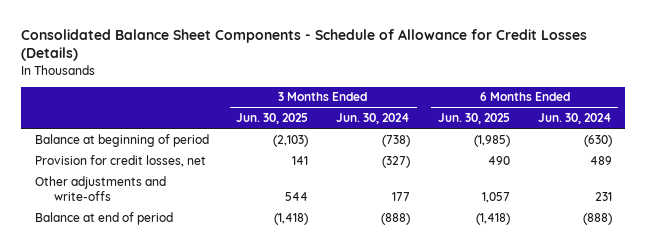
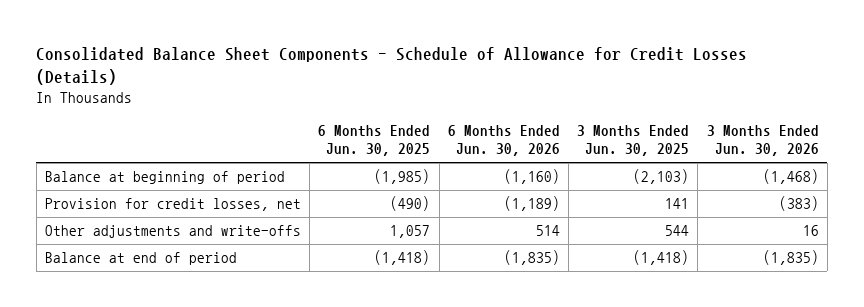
- | 3 Months Ended Jun. 30, 2025 | 3 Months Ended Jun. 30, 2024 | 6 Months Ended Jun. 30, 2025 | 6 Months Ended Jun. 30, 2024
+ | 6 Months Ended Jun. 30, 2025 | 6 Months Ended Jun. 30, 2026 | 3 Months Ended Jun. 30, 2025 | 3 Months Ended Jun. 30, 2026
- Provision for credit losses, net | 141 | (327) | 490 | 489
+ Provision for credit losses, net | (490) | (1,189) | 141 | (383)

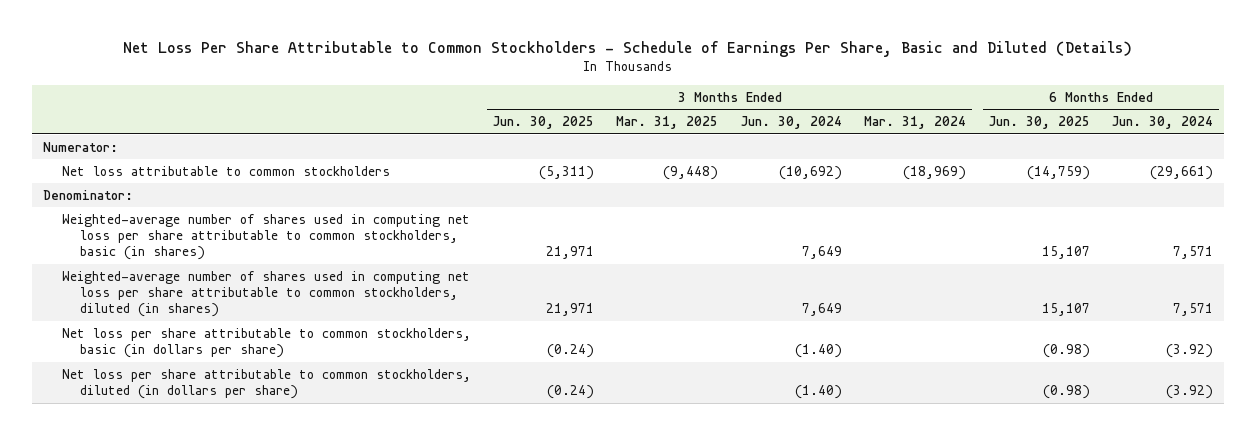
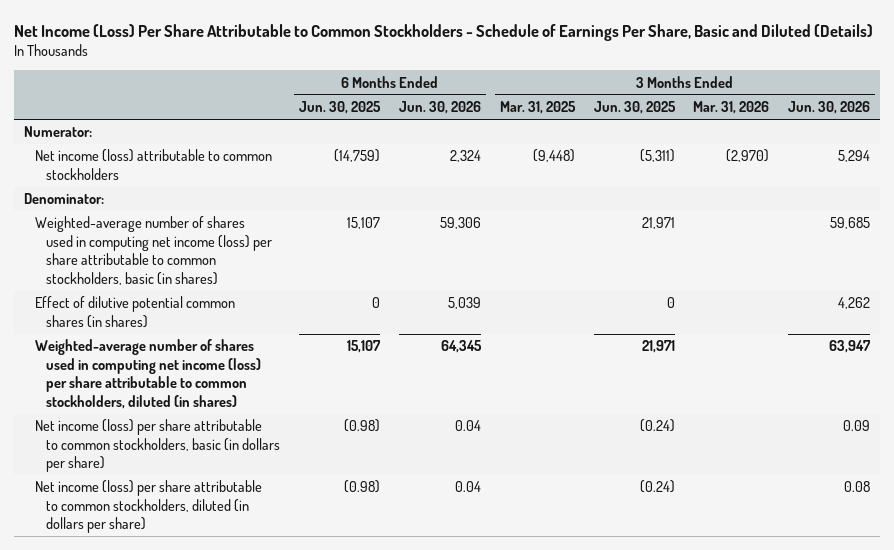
- Net Loss Per Share Attributable to Common Stockholders - Schedule of Earnings Per Share, Basic and Diluted (Details)
+ Net Income (Loss) Per Share Attributable to Common Stockholders - Schedule of Earnings Per Share, Basic and Diluted (Details)
- | 3 Months Ended Jun. 30, 2025 | 3 Months Ended Mar. 31, 2025 | 3 Months Ended Jun. 30, 2024 | 3 Months Ended Mar. 31, 2024 | 6 Months Ended Jun. 30, 2025 | 6 Months Ended Jun. 30, 2024
+ | 6 Months Ended Jun. 30, 2025 | 6 Months Ended Jun. 30, 2026 | 3 Months Ended Mar. 31, 2025 | 3 Months Ended Jun. 30, 2025 | 3 Months Ended Mar. 31, 2026 | 3 Months Ended Jun. 30, 2026
- Net loss attributable to common stockholders | (5,311) | (9,448) | (10,692) | (18,969) | (14,759) | (29,661)
+ Net income (loss) attributable to common stockholders | (14,759) | 2,324 | (9,448) | (5,311) | (2,970) | 5,294
- Weighted-average number of shares used in computing net loss per share attributable to common stockholders, basic (in shares) | 21,971 | | 7,649 | | 15,107 | 7,571
- Weighted-average number of shares used in computing net loss per share attributable to common stockholders, diluted (in shares) | 21,971 | | 7,649 | | 15,107 | 7,571
- Net loss per share attributable to common stockholders, basic (in dollars per share) | (0.24) | | (1.40) | | (0.98) | (3.92)
- Net loss per share attributable to common stockholders, diluted (in dollars per share) | (0.24) | | (1.40) | | (0.98) | (3.92)
+ Weighted-average number of shares used in computing net income (loss) per share attributable to common stockholders, basic (in shares) | 15,107 | 59,306 | | 21,971 | | 59,685
+ Effect of dilutive potential common shares (in shares) | 0 | 5,039 | | 0 | | 4,262
+ Weighted-average number of shares used in computing net income (loss) per share attributable to common stockholders, diluted (in shares) | 15,107 | 64,345 | | 21,971 | | 63,947
+ Net income (loss) per share attributable to common stockholders, basic (in dollars per share) | (0.98) | 0.04 | | (0.24) | | 0.09
+ Net income (loss) per share attributable to common stockholders, diluted (in dollars per share) | (0.98) | 0.04 | | (0.24) | | 0.08

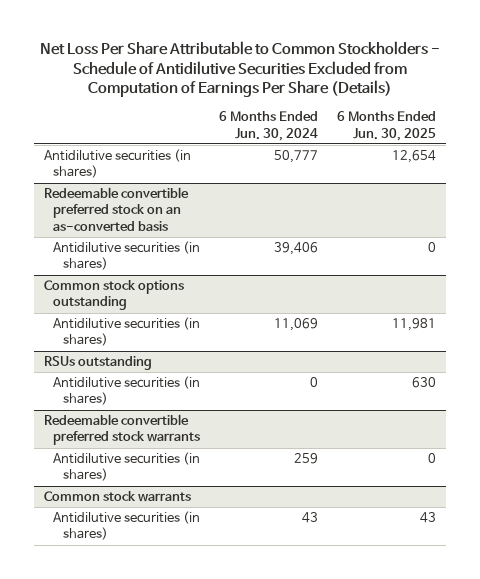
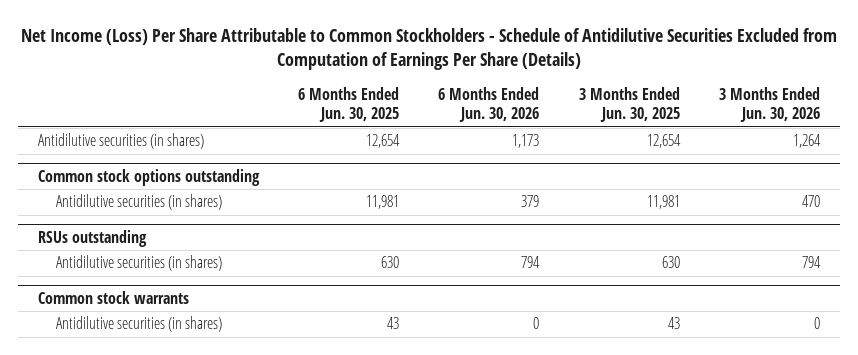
- Net Loss Per Share Attributable to Common Stockholders - Schedule of Antidilutive Securities Excluded from Computation of Earnings Per Share (Details)
+ Net Income (Loss) Per Share Attributable to Common Stockholders - Schedule of Antidilutive Securities Excluded from Computation of Earnings Per Share (Details)
- | 6 Months Ended Jun. 30, 2024 | 6 Months Ended Jun. 30, 2025
+ | 6 Months Ended Jun. 30, 2025 | 6 Months Ended Jun. 30, 2026 | 3 Months Ended Jun. 30, 2025 | 3 Months Ended Jun. 30, 2026
- Redeemable convertible preferred stock on an as-converted basis
- Antidilutive securities (in shares) | 39,406 | 0
- Redeemable convertible preferred stock warrants
- Antidilutive securities (in shares) | 259 | 0

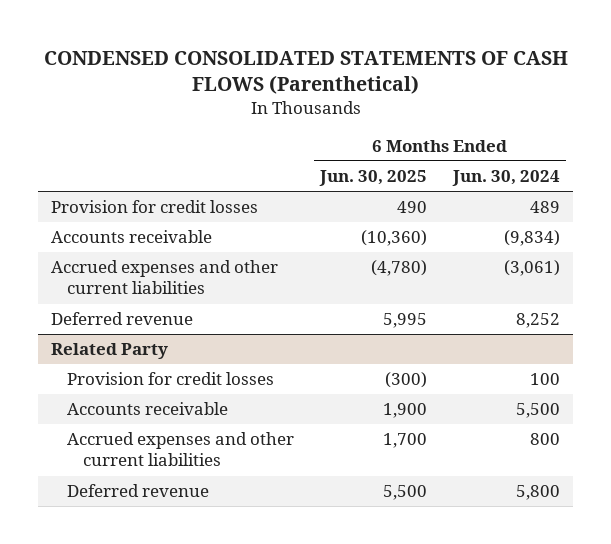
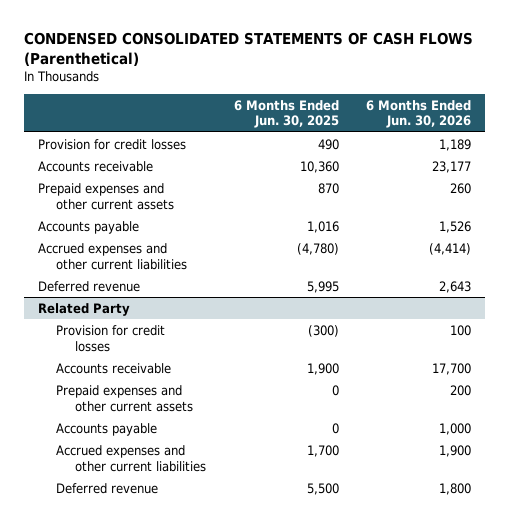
- | 6 Months Ended Jun. 30, 2025 | 6 Months Ended Jun. 30, 2024
+ | 6 Months Ended Jun. 30, 2025 | 6 Months Ended Jun. 30, 2026
- Accounts receivable | (10,360) | (9,834)
+ Accounts receivable | 10,360 | 23,177
+ Prepaid expenses and other current assets | 870 | 260
+ Accounts payable | 1,016 | 1,526
@ Related Party
+ Prepaid expenses and other current assets | 0 | 200
+ Accounts payable | 0 | 1,000

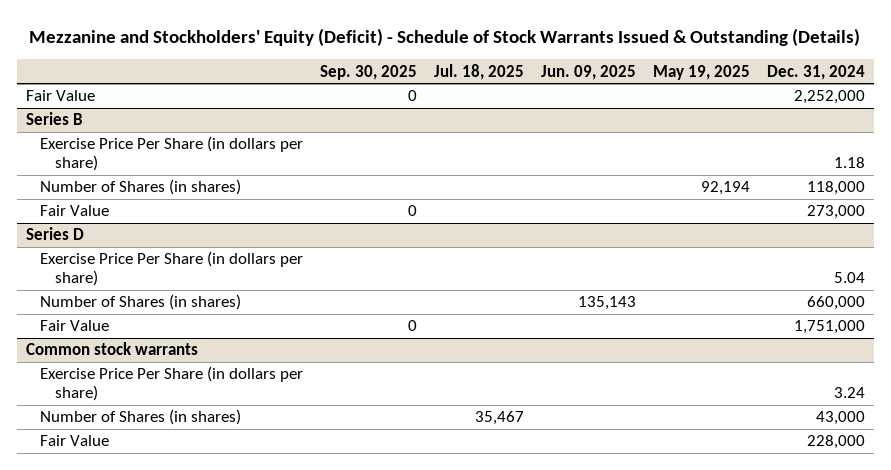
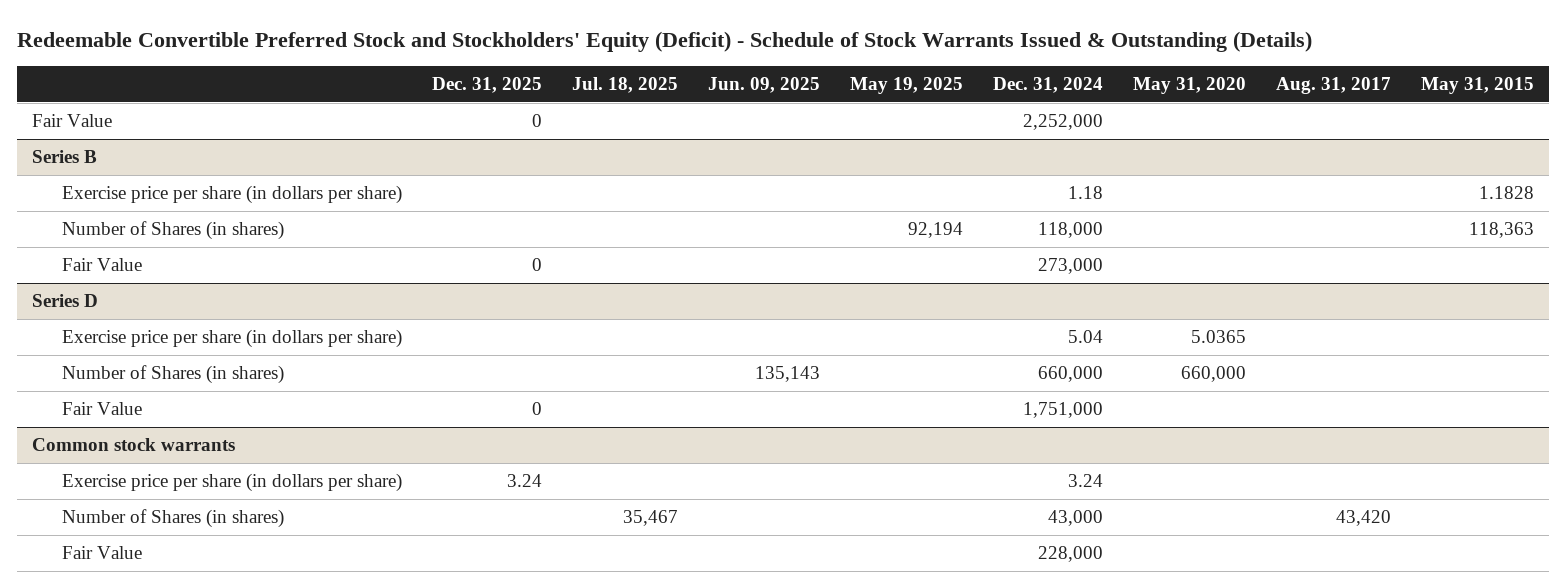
- Mezzanine and Stockholders' Equity (Deficit) - Schedule of Stock Warrants Issued & Outstanding (Details)
+ Redeemable Convertible Preferred Stock and Stockholders' Equity (Deficit) - Schedule of Stock Warrants Issued & Outstanding (Details)
- | Sep. 30, 2025 | Jul. 18, 2025 | Jun. 09, 2025 | May 19, 2025 | Dec. 31, 2024
+ | Dec. 31, 2025 | Jul. 18, 2025 | Jun. 09, 2025 | May 19, 2025 | Dec. 31, 2024 | May 31, 2020 | Aug. 31, 2017 | May 31, 2015
@ Series B
- Exercise Price Per Share (in dollars per share) | | | | | 1.18
+ Exercise price per share (in dollars per share) | | | | | 1.18 | | | 1.1828
@ Series D
- Exercise Price Per Share (in dollars per share) | | | | | 5.04
+ Exercise price per share (in dollars per share) | | | | | 5.04 | 5.0365 | |
@ Common stock warrants
- Exercise Price Per Share (in dollars per share) | | | | | 3.24
+ Exercise price per share (in dollars per share) | 3.24 | | | | 3.24 | | |

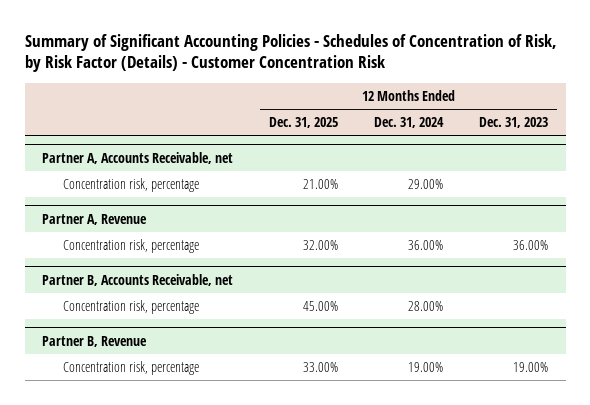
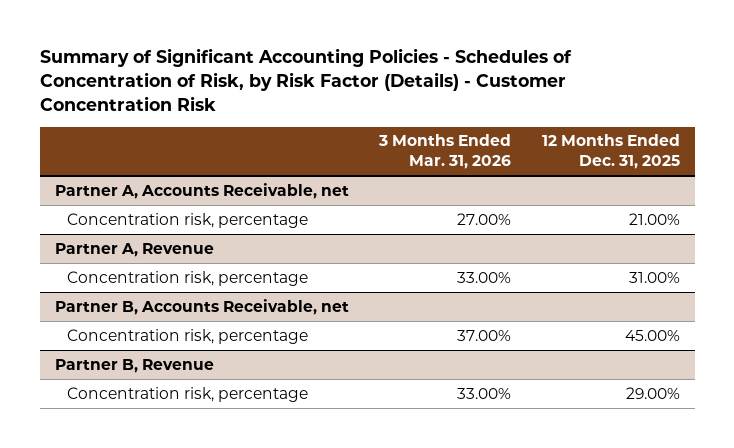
- | 12 Months Ended Dec. 31, 2025 | 12 Months Ended Dec. 31, 2024 | 12 Months Ended Dec. 31, 2023
+ | 3 Months Ended Mar. 31, 2026 | 12 Months Ended Dec. 31, 2025
@ Partner A, Revenue
- Concentration risk, percentage | 32.00% | 36.00% | 36.00%
+ Concentration risk, percentage | 33.00% | 31.00%
@ Partner B, Revenue
- Concentration risk, percentage | 33.00% | 19.00% | 19.00%
+ Concentration risk, percentage | 33.00% | 29.00%

